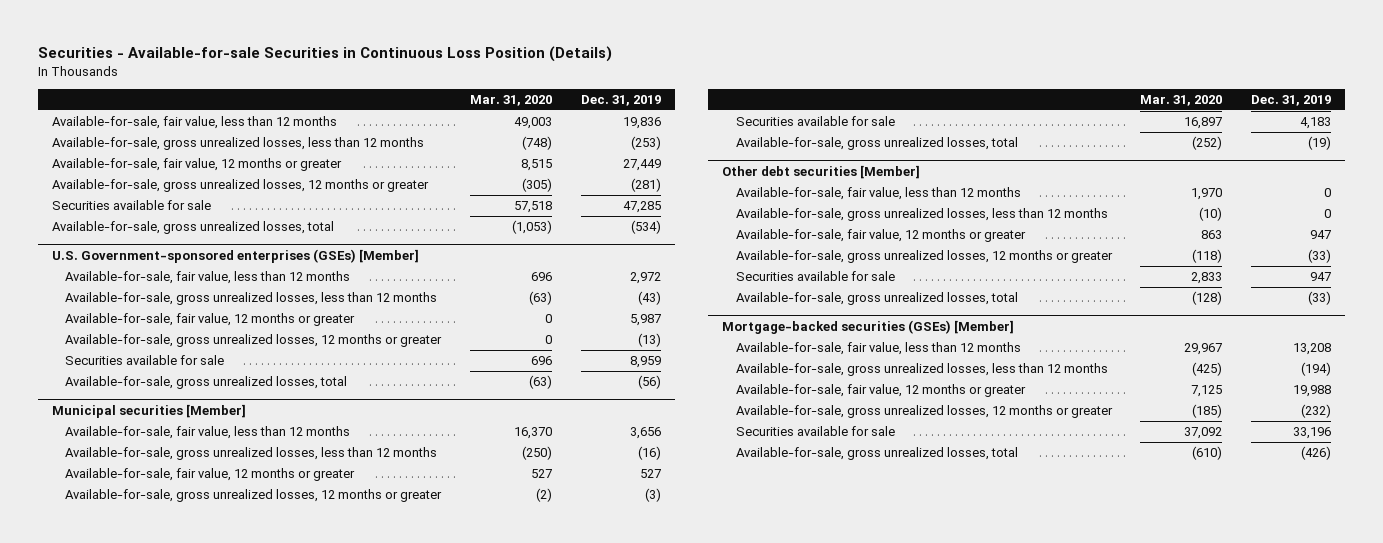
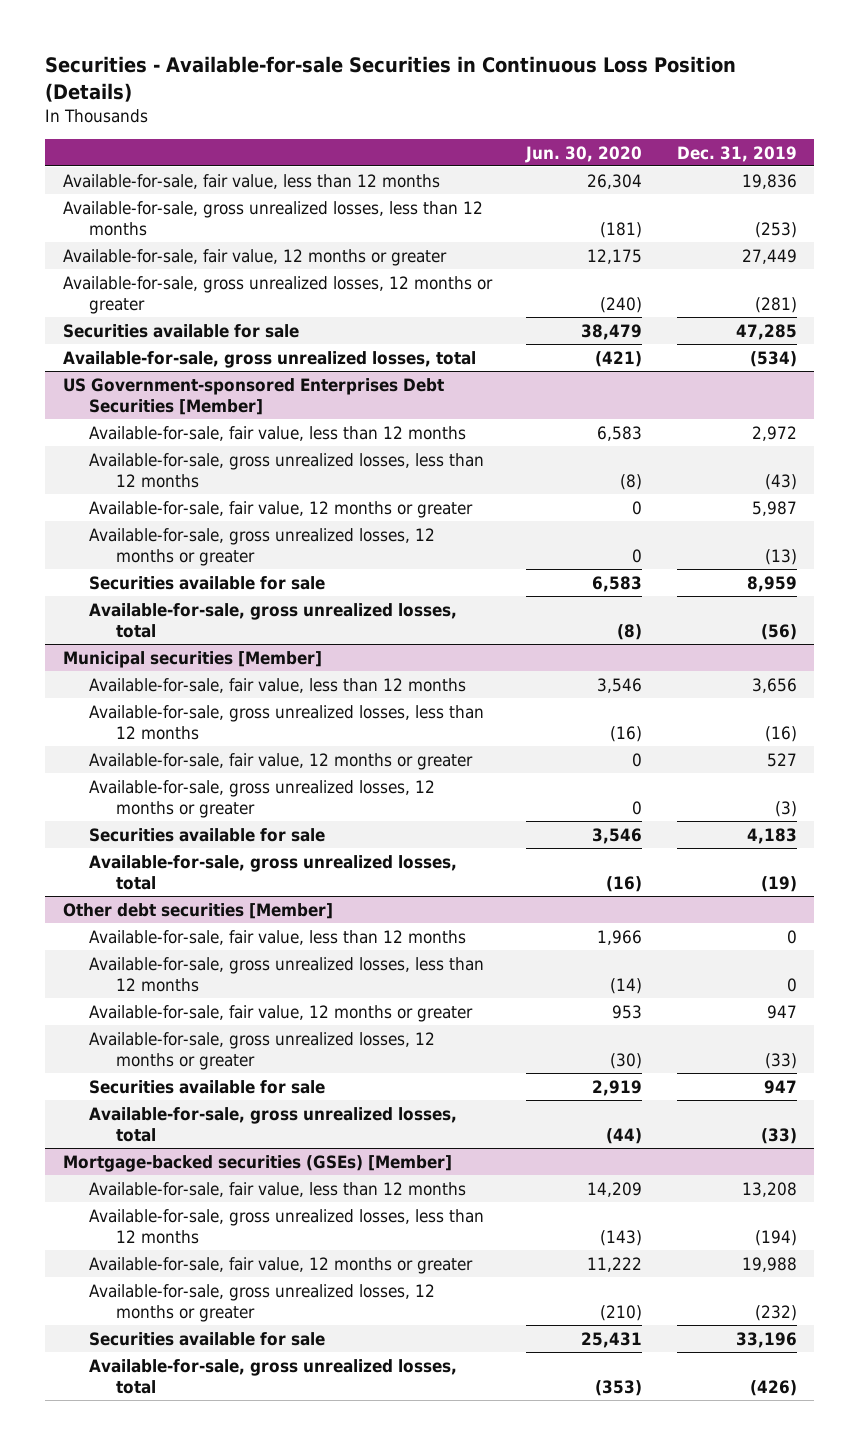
- | Mar. 31, 2020 | Dec. 31, 2019
+ | Jun. 30, 2020 | Dec. 31, 2019
- U.S. Government-sponsored enterprises (GSEs) [Member]
+ US Government-sponsored Enterprises Debt Securities [Member]

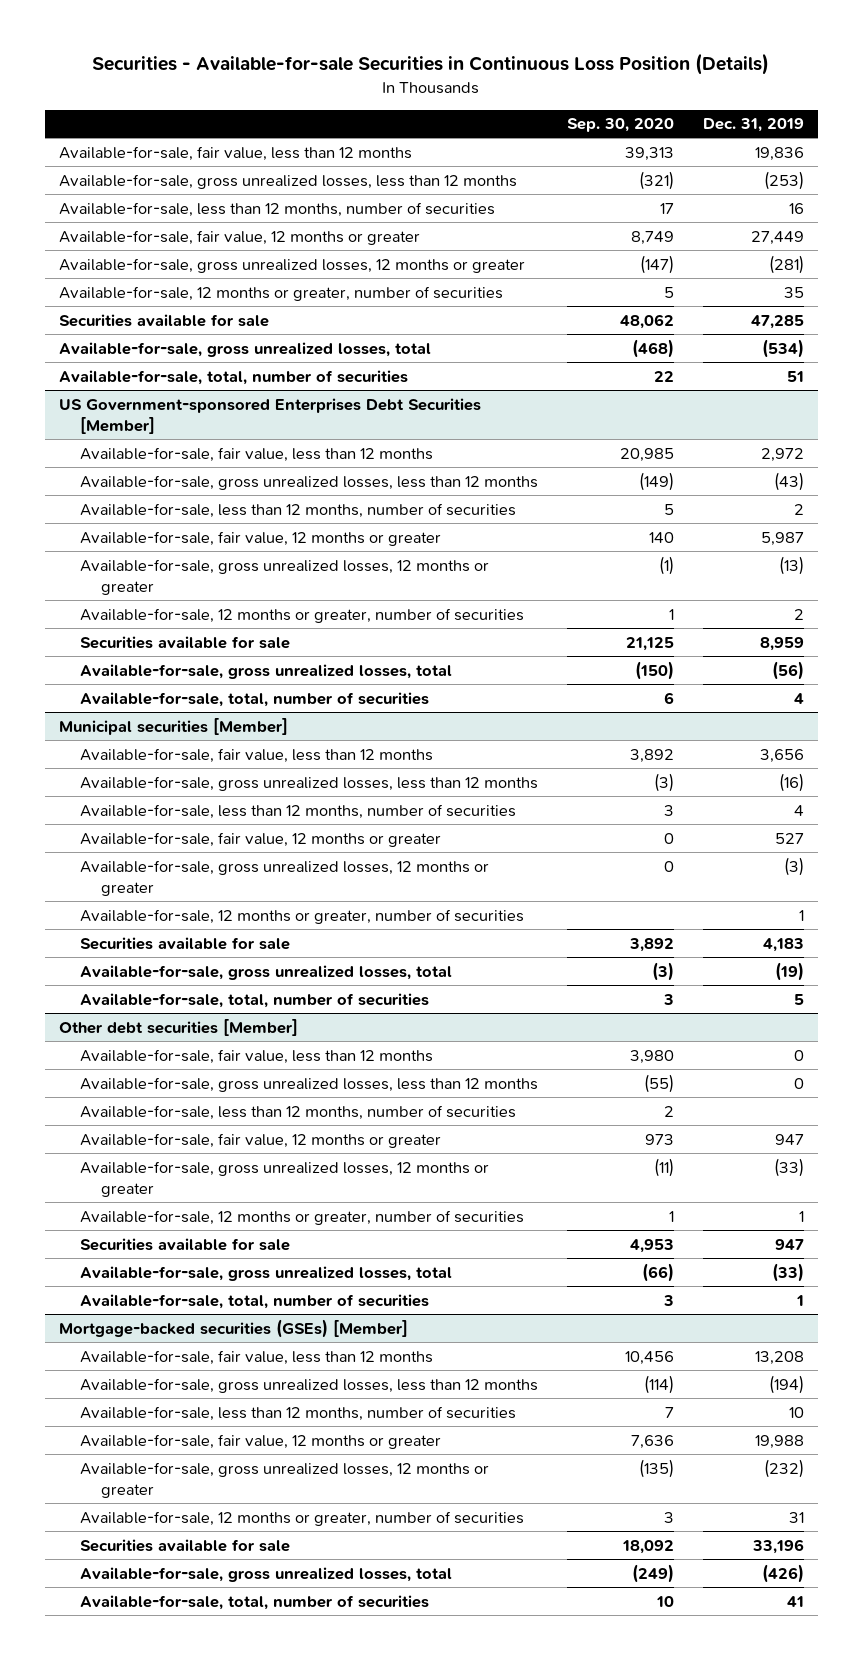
- | Jun. 30, 2020 | Dec. 31, 2019
+ | Sep. 30, 2020 | Dec. 31, 2019
+ Available-for-sale, less than 12 months, number of securities | 17 | 16
+ Available-for-sale, 12 months or greater, number of securities | 5 | 35
+ Available-for-sale, total, number of securities | 22 | 51
@ US Government-sponsored Enterprises Debt Securities [Member]
+ Available-for-sale, less than 12 months, number of securities | 5 | 2
+ Available-for-sale, 12 months or greater, number of securities | 1 | 2
+ Available-for-sale, total, number of securities | 6 | 4
@ Municipal securities [Member]
+ Available-for-sale, less than 12 months, number of securities | 3 | 4
+ Available-for-sale, 12 months or greater, number of securities | | 1
+ Available-for-sale, total, number of securities | 3 | 5
@ Other debt securities [Member]
+ Available-for-sale, less than 12 months, number of securities | 2 |
+ Available-for-sale, 12 months or greater, number of securities | 1 | 1
+ Available-for-sale, total, number of securities | 3 | 1
@ Mortgage-backed securities (GSEs) [Member]
+ Available-for-sale, less than 12 months, number of securities | 7 | 10
+ Available-for-sale, 12 months or greater, number of securities | 3 | 31
+ Available-for-sale, total, number of securities | 10 | 41

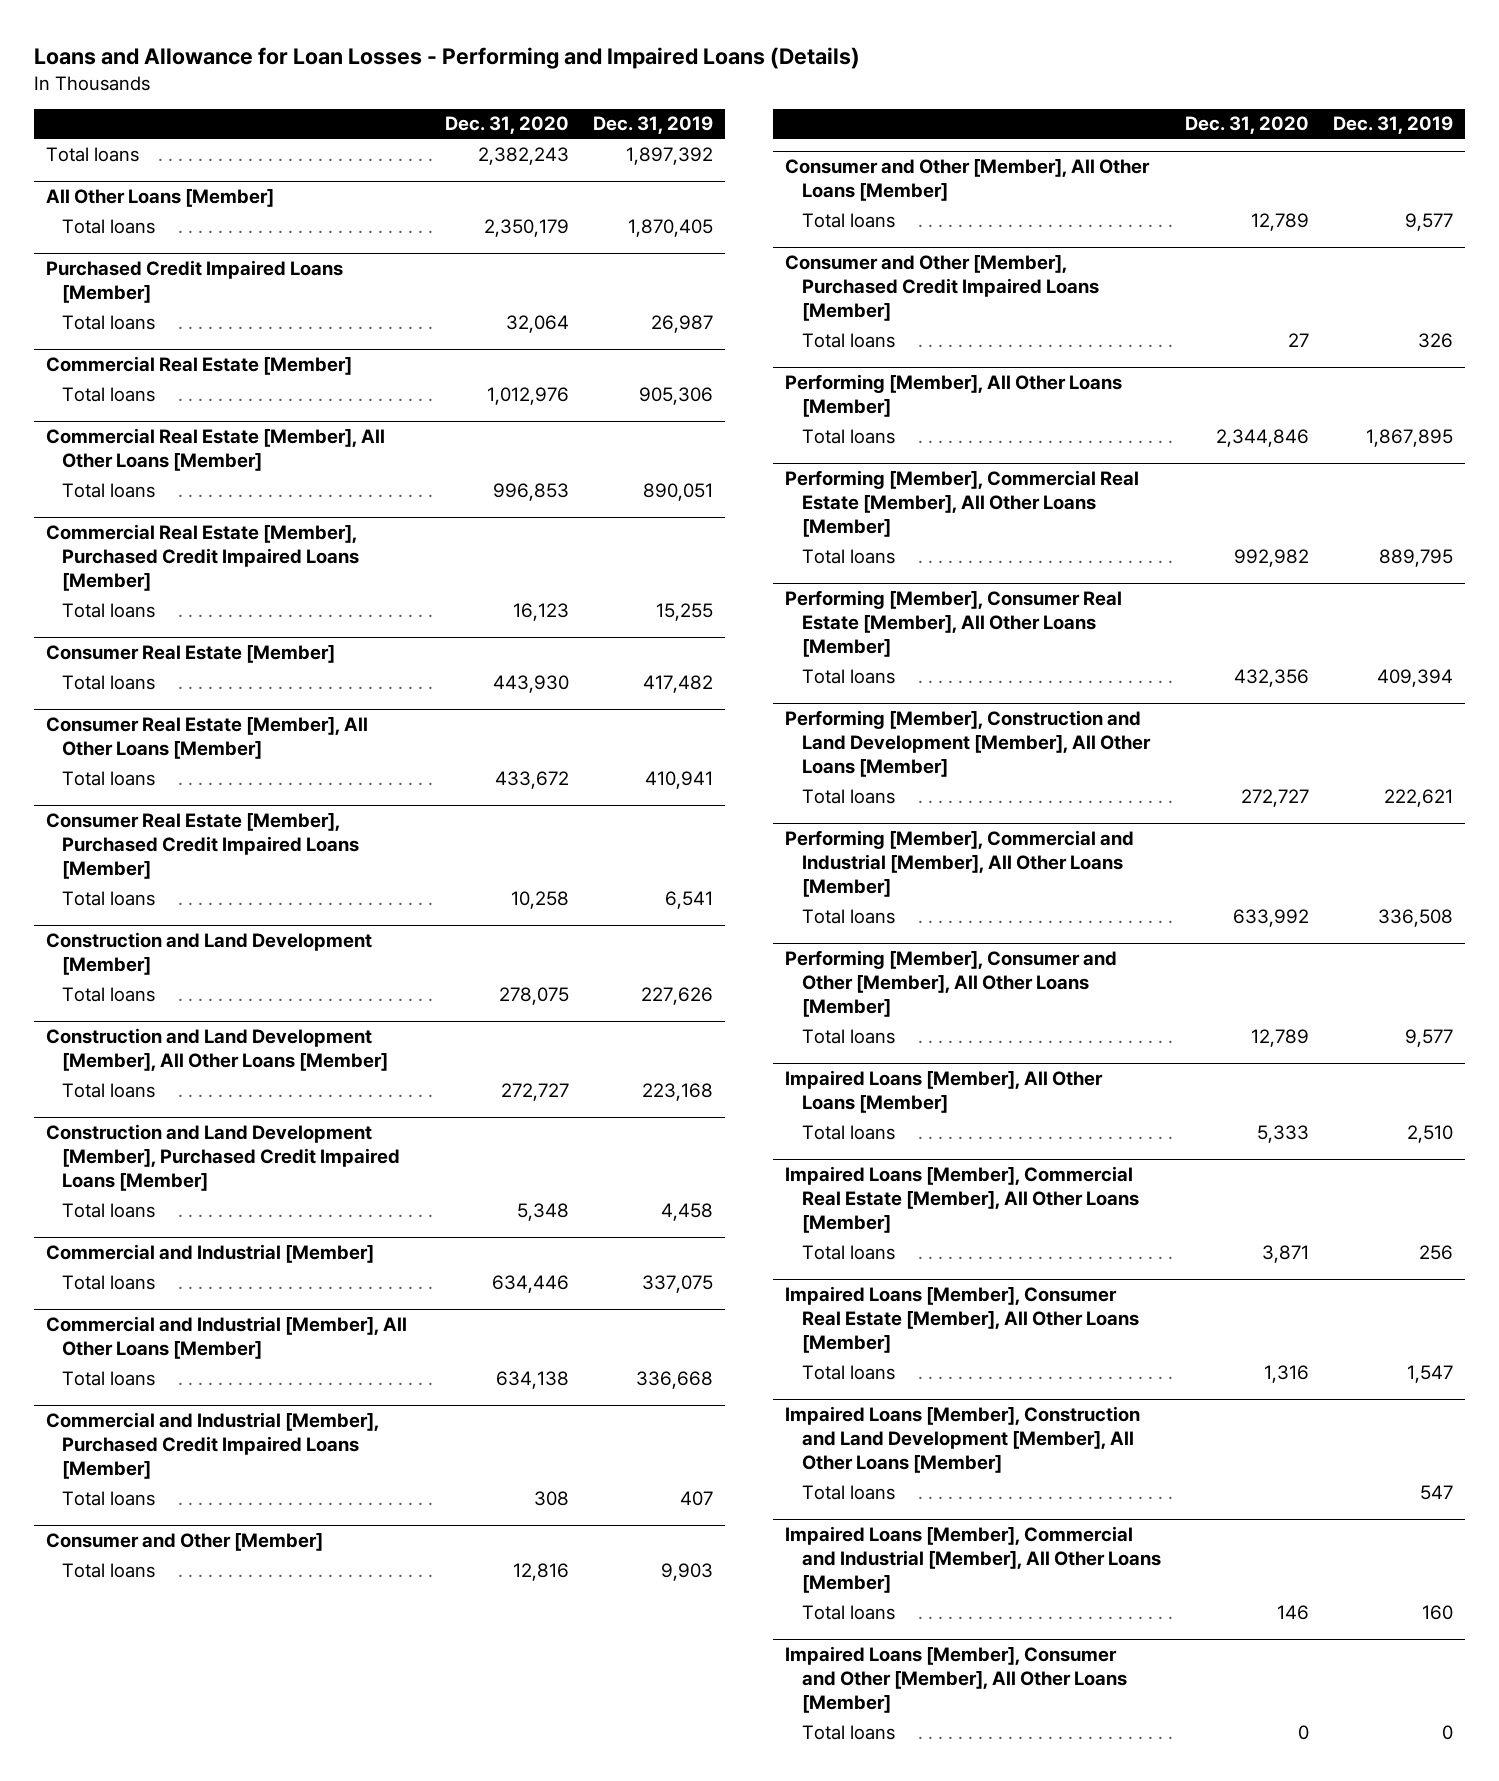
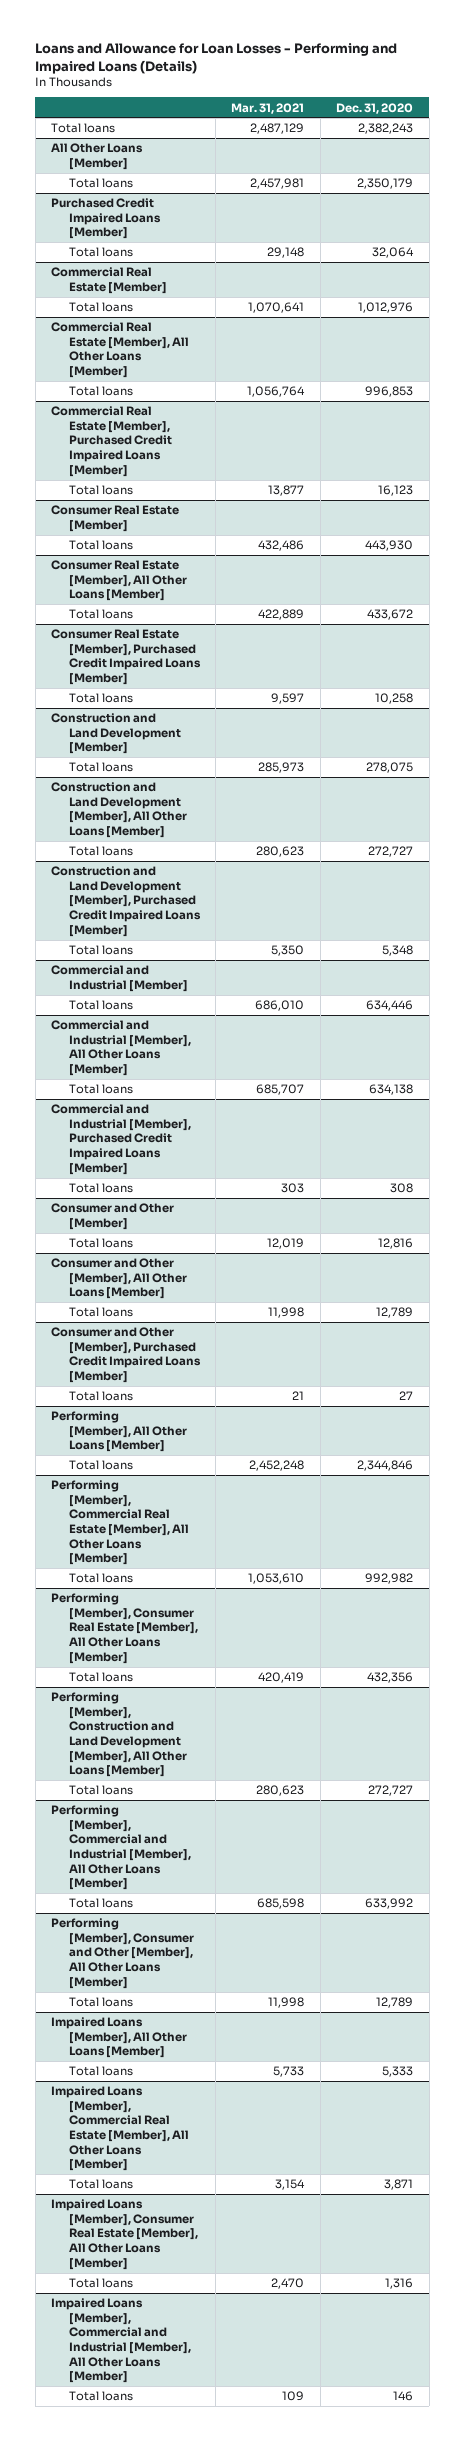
- | Dec. 31, 2020 | Dec. 31, 2019
+ | Mar. 31, 2021 | Dec. 31, 2020
- Impaired Loans [Member], Construction and Land Development [Member], All Other Loans [Member]
- Total loans | | 547
- Impaired Loans [Member], Consumer and Other [Member], All Other Loans [Member]
- Total loans | 0 | 0

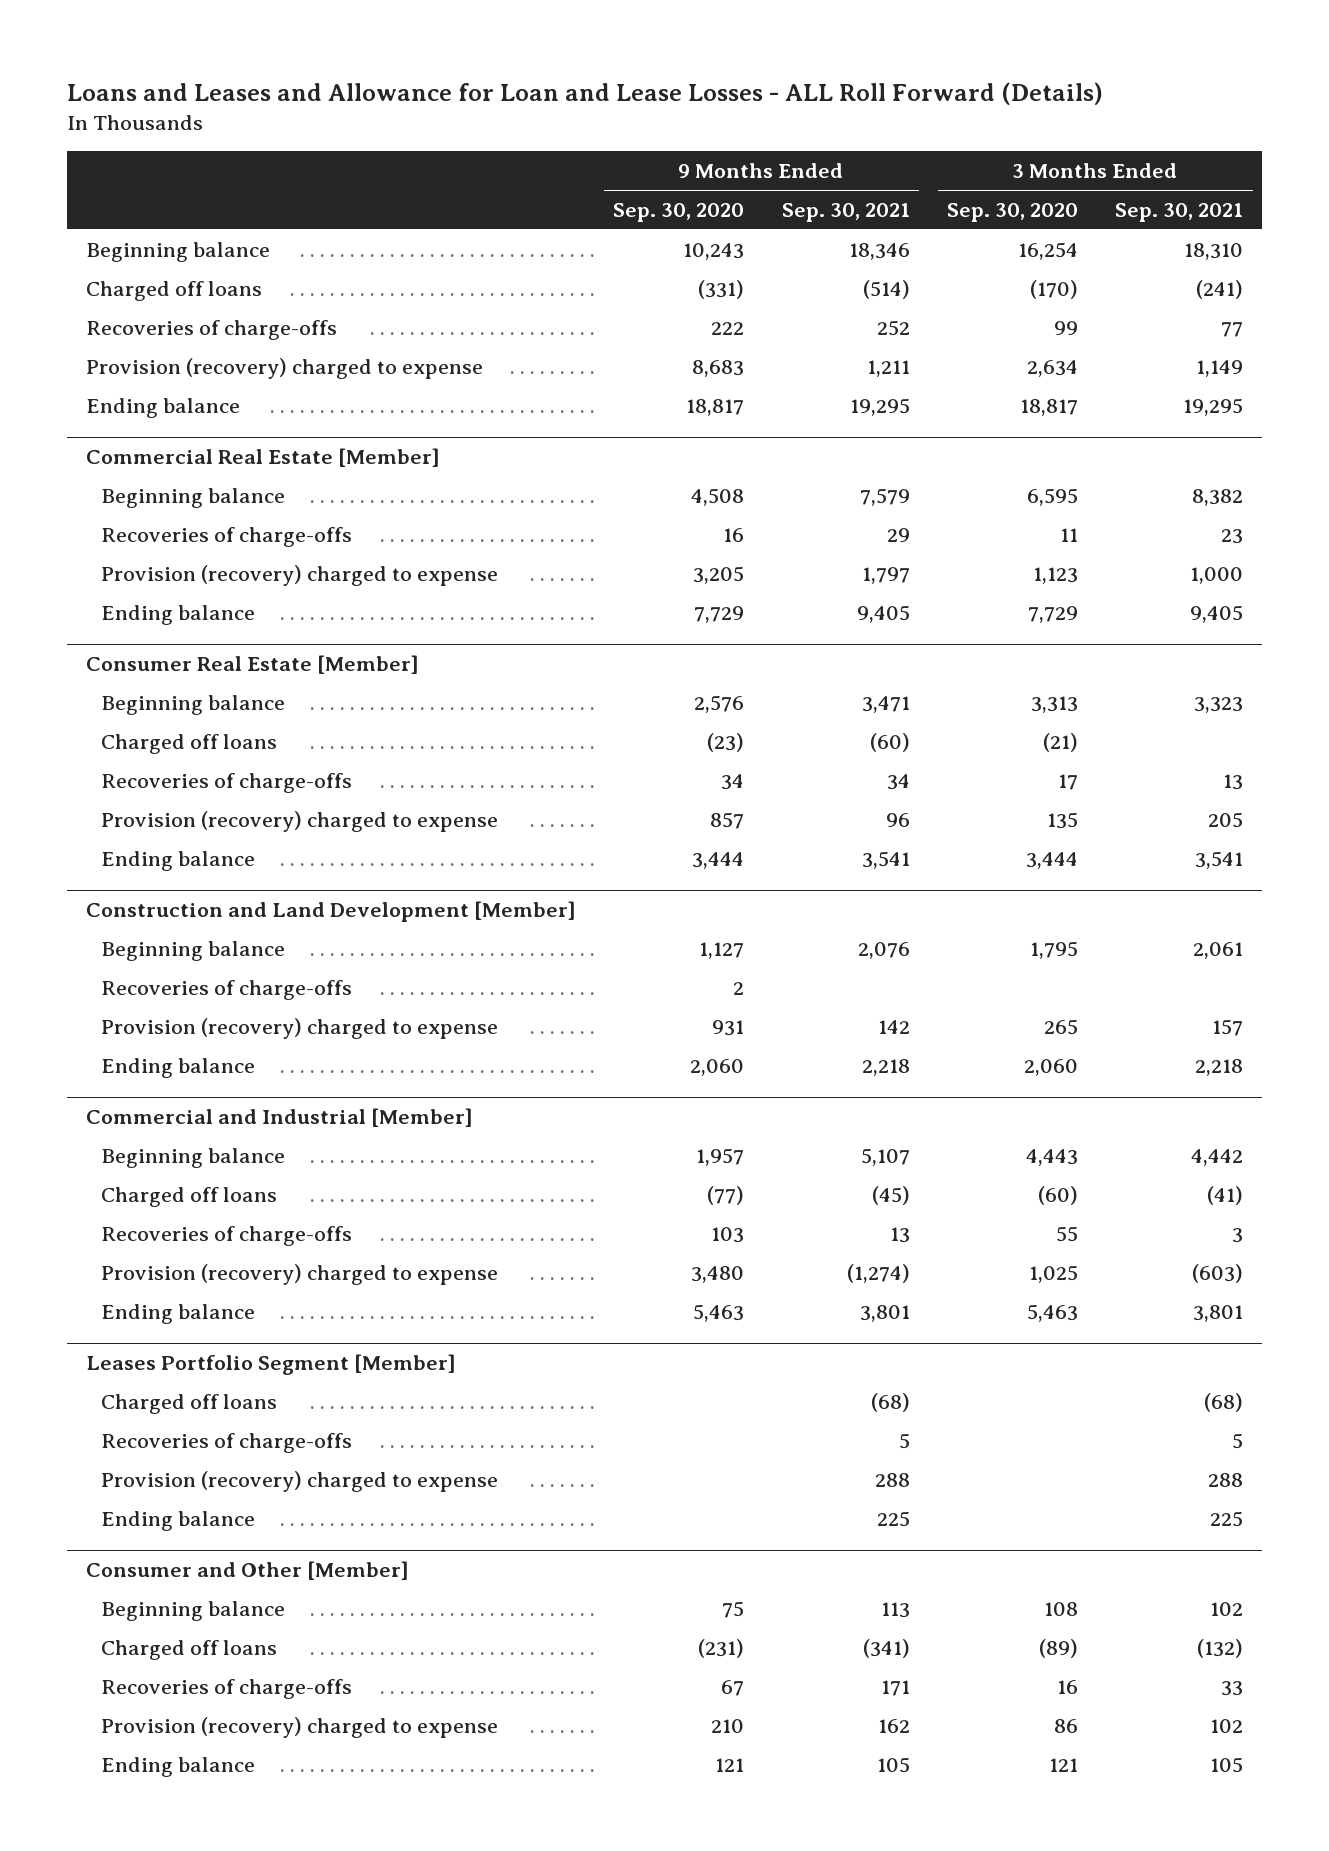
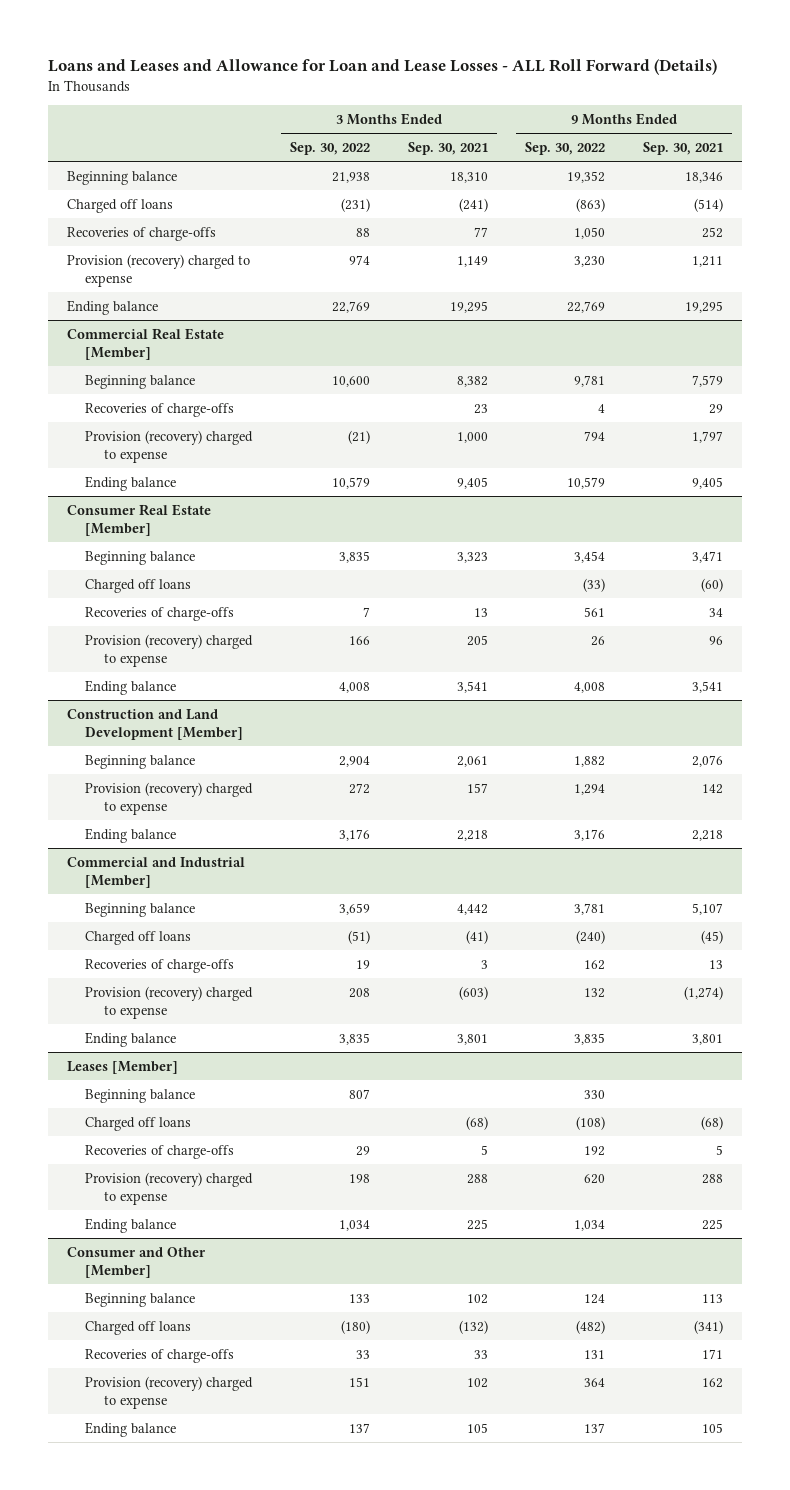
- | 9 Months Ended Sep. 30, 2020 | 9 Months Ended Sep. 30, 2021 | 3 Months Ended Sep. 30, 2020 | 3 Months Ended Sep. 30, 2021
+ | 3 Months Ended Sep. 30, 2022 | 3 Months Ended Sep. 30, 2021 | 9 Months Ended Sep. 30, 2022 | 9 Months Ended Sep. 30, 2021
@ Construction and Land Development [Member]
- Recoveries of charge-offs | 2 | | |
- Leases Portfolio Segment [Member]
+ Leases [Member]
+ Beginning balance | 807 | | 330 |

